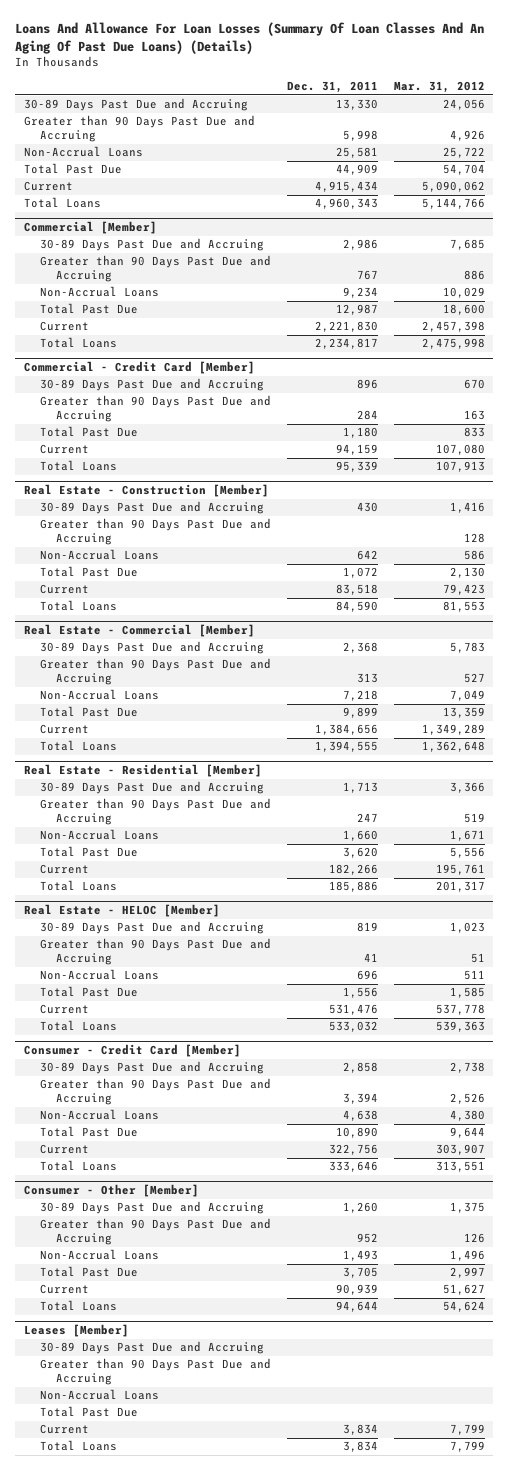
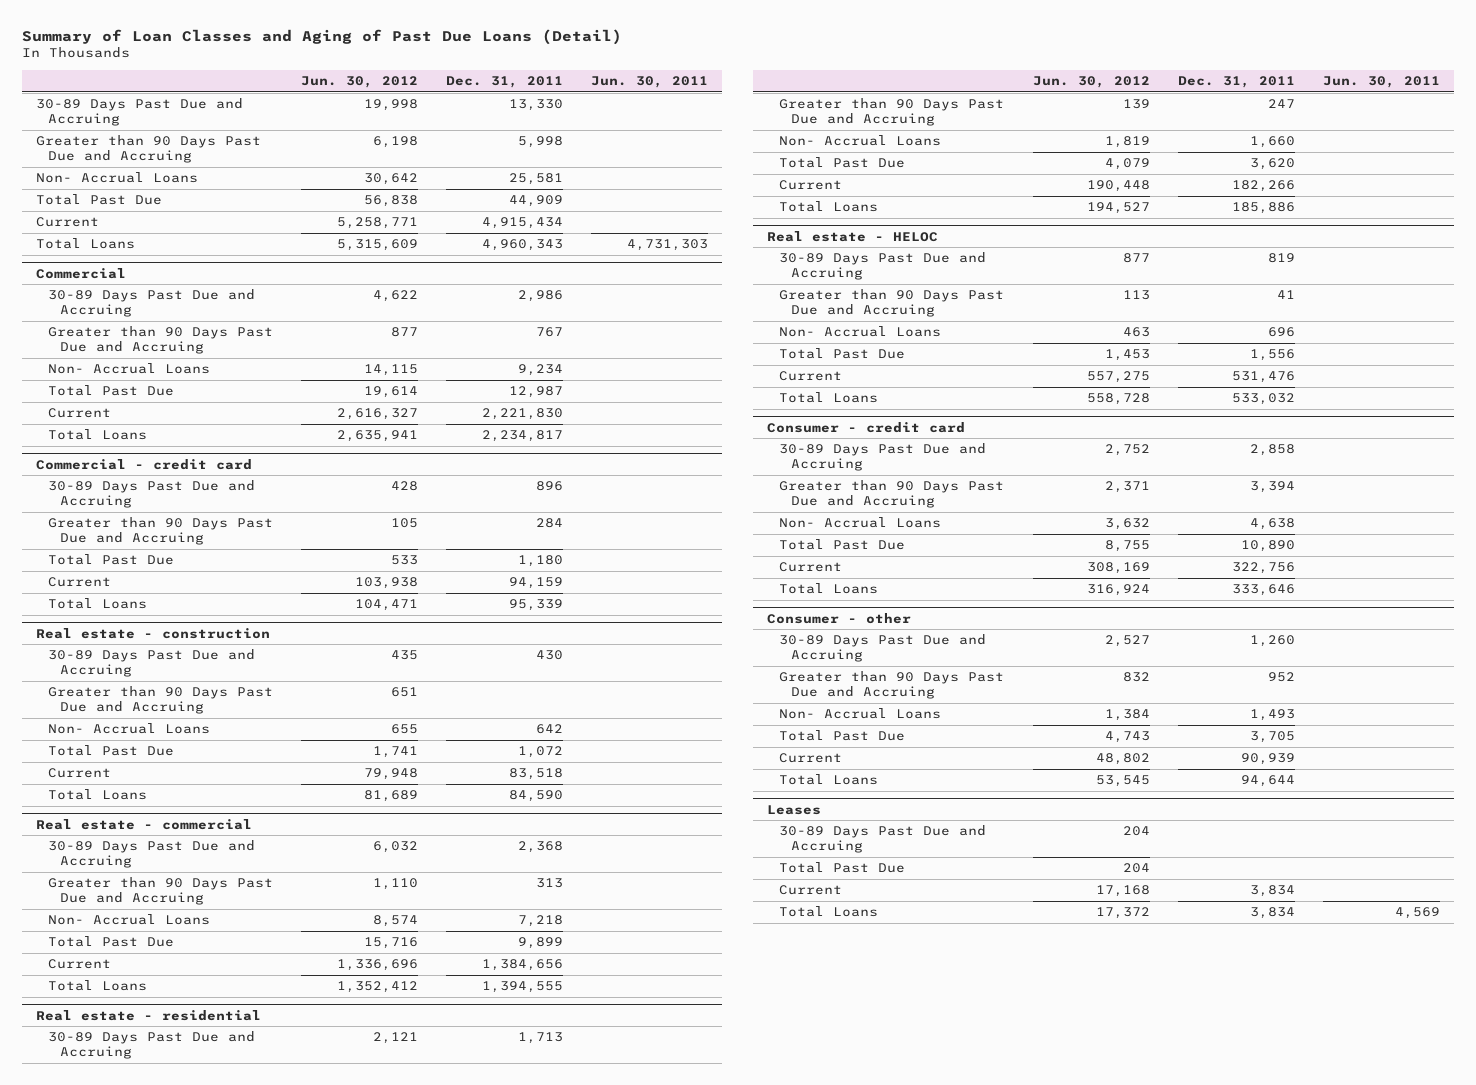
- Loans And Allowance For Loan Losses (Summary Of Loan Classes And An Aging Of Past Due Loans) (Details)
+ Summary of Loan Classes and Aging of Past Due Loans (Detail)
- | Dec. 31, 2011 | Mar. 31, 2012
+ | Jun. 30, 2012 | Dec. 31, 2011 | Jun. 30, 2011
- Non-Accrual Loans | 25,581 | 25,722
+ Non- Accrual Loans | 30,642 | 25,581 |
- Commercial [Member]
+ Commercial
- Non-Accrual Loans | 9,234 | 10,029
+ Non- Accrual Loans | 14,115 | 9,234 |
- Commercial - Credit Card [Member]
+ Commercial - credit card
- Real Estate - Construction [Member]
+ Real estate - construction
- Non-Accrual Loans | 642 | 586
+ Non- Accrual Loans | 655 | 642 |
- Real Estate - Commercial [Member]
+ Real estate - commercial
- Non-Accrual Loans | 7,218 | 7,049
+ Non- Accrual Loans | 8,574 | 7,218 |
- Real Estate - Residential [Member]
+ Real estate - residential
- Non-Accrual Loans | 1,660 | 1,671
+ Non- Accrual Loans | 1,819 | 1,660 |
- Real Estate - HELOC [Member]
+ Real estate - HELOC
- Non-Accrual Loans | 696 | 511
+ Non- Accrual Loans | 463 | 696 |
- Consumer - Credit Card [Member]
+ Consumer - credit card
- Non-Accrual Loans | 4,638 | 4,380
+ Non- Accrual Loans | 3,632 | 4,638 |
- Consumer - Other [Member]
+ Consumer - other
- Non-Accrual Loans | 1,493 | 1,496
+ Non- Accrual Loans | 1,384 | 1,493 |
- Leases [Member]
+ Leases
- Greater than 90 Days Past Due and Accruing
- Non-Accrual Loans

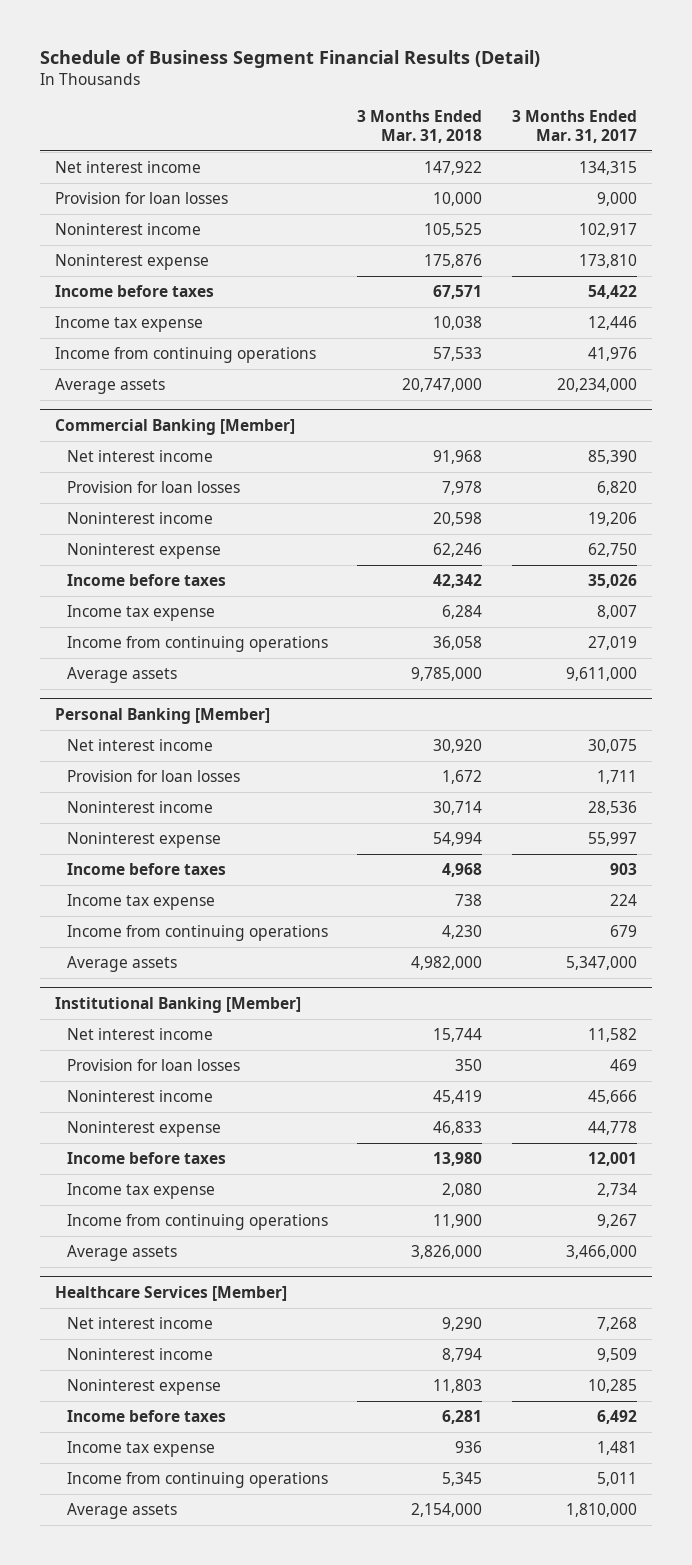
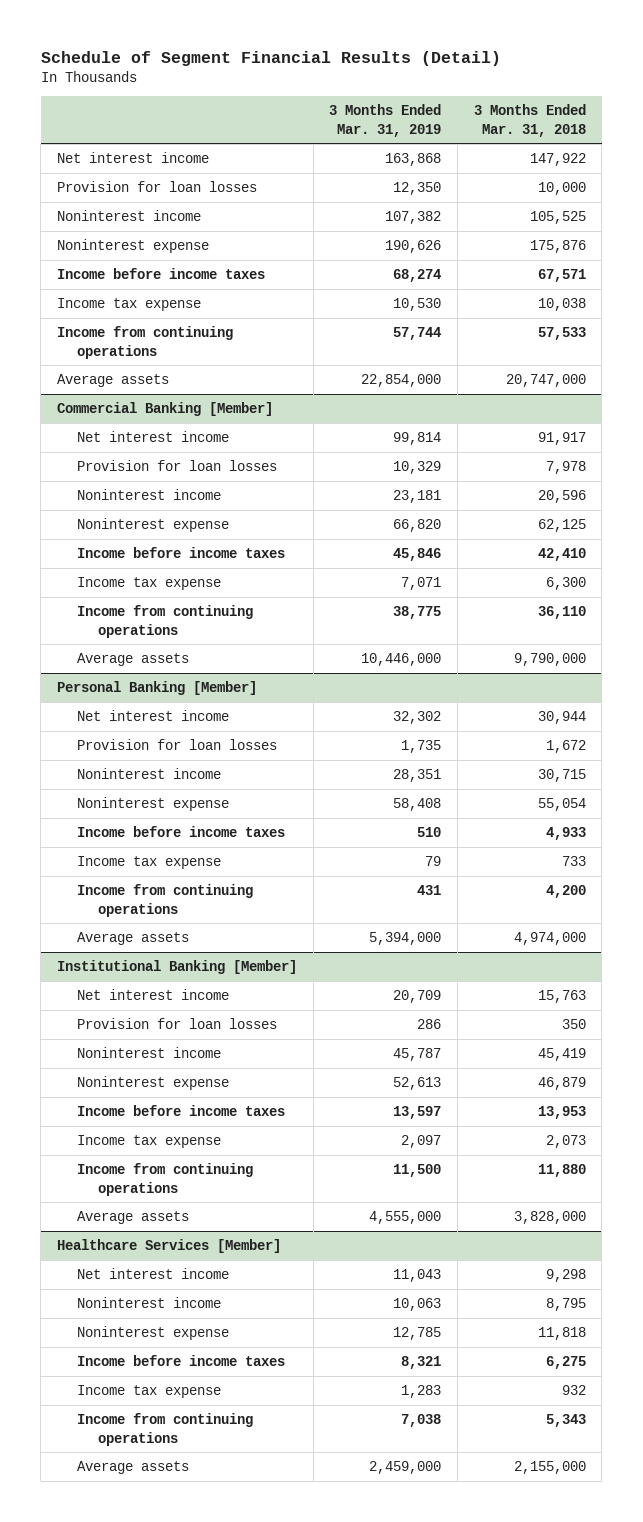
- Schedule of Business Segment Financial Results (Detail)
+ Schedule of Segment Financial Results (Detail)
- | 3 Months Ended Mar. 31, 2018 | 3 Months Ended Mar. 31, 2017
+ | 3 Months Ended Mar. 31, 2019 | 3 Months Ended Mar. 31, 2018
- Income before taxes | 67,571 | 54,422
+ Income before income taxes | 68,274 | 67,571
@ Commercial Banking [Member]
- Net interest income | 91,968 | 85,390
+ Net interest income | 99,814 | 91,917
- Noninterest income | 20,598 | 19,206
- Noninterest expense | 62,246 | 62,750
- Income before taxes | 42,342 | 35,026
- Income tax expense | 6,284 | 8,007
- Income from continuing operations | 36,058 | 27,019
- Average assets | 9,785,000 | 9,611,000
+ Noninterest income | 23,181 | 20,596
+ Noninterest expense | 66,820 | 62,125
+ Income before income taxes | 45,846 | 42,410
+ Income tax expense | 7,071 | 6,300
+ Income from continuing operations | 38,775 | 36,110
+ Average assets | 10,446,000 | 9,790,000
@ Personal Banking [Member]
- Net interest income | 30,920 | 30,075
+ Net interest income | 32,302 | 30,944
- Noninterest income | 30,714 | 28,536
- Noninterest expense | 54,994 | 55,997
- Income before taxes | 4,968 | 903
- Income tax expense | 738 | 224
- Income from continuing operations | 4,230 | 679
- Average assets | 4,982,000 | 5,347,000
+ Noninterest income | 28,351 | 30,715
+ Noninterest expense | 58,408 | 55,054
+ Income before income taxes | 510 | 4,933
+ Income tax expense | 79 | 733
+ Income from continuing operations | 431 | 4,200
+ Average assets | 5,394,000 | 4,974,000
@ Institutional Banking [Member]
- Net interest income | 15,744 | 11,582
+ Net interest income | 20,709 | 15,763
- Noninterest expense | 46,833 | 44,778
- Income before taxes | 13,980 | 12,001
- Income tax expense | 2,080 | 2,734
- Income from continuing operations | 11,900 | 9,267
- Average assets | 3,826,000 | 3,466,000
+ Noninterest expense | 52,613 | 46,879
+ Income before income taxes | 13,597 | 13,953
+ Income tax expense | 2,097 | 2,073
+ Income from continuing operations | 11,500 | 11,880
+ Average assets | 4,555,000 | 3,828,000
@ Healthcare Services [Member]
- Net interest income | 9,290 | 7,268
- Noninterest income | 8,794 | 9,509
- Noninterest expense | 11,803 | 10,285
- Income before taxes | 6,281 | 6,492
- Income tax expense | 936 | 1,481
- Income from continuing operations | 5,345 | 5,011
- Average assets | 2,154,000 | 1,810,000
+ Net interest income | 11,043 | 9,298
+ Noninterest income | 10,063 | 8,795
+ Noninterest expense | 12,785 | 11,818
+ Income before income taxes | 8,321 | 6,275
+ Income tax expense | 1,283 | 932
+ Income from continuing operations | 7,038 | 5,343
+ Average assets | 2,459,000 | 2,155,000

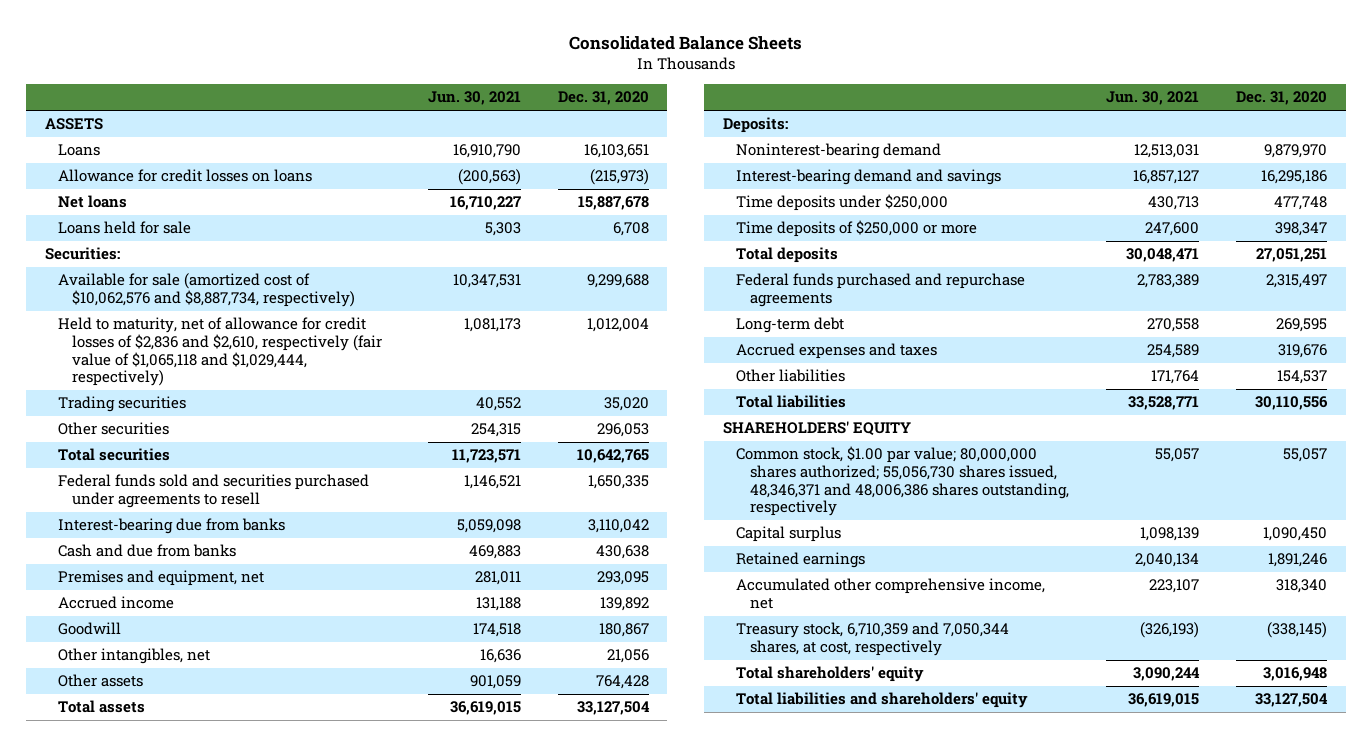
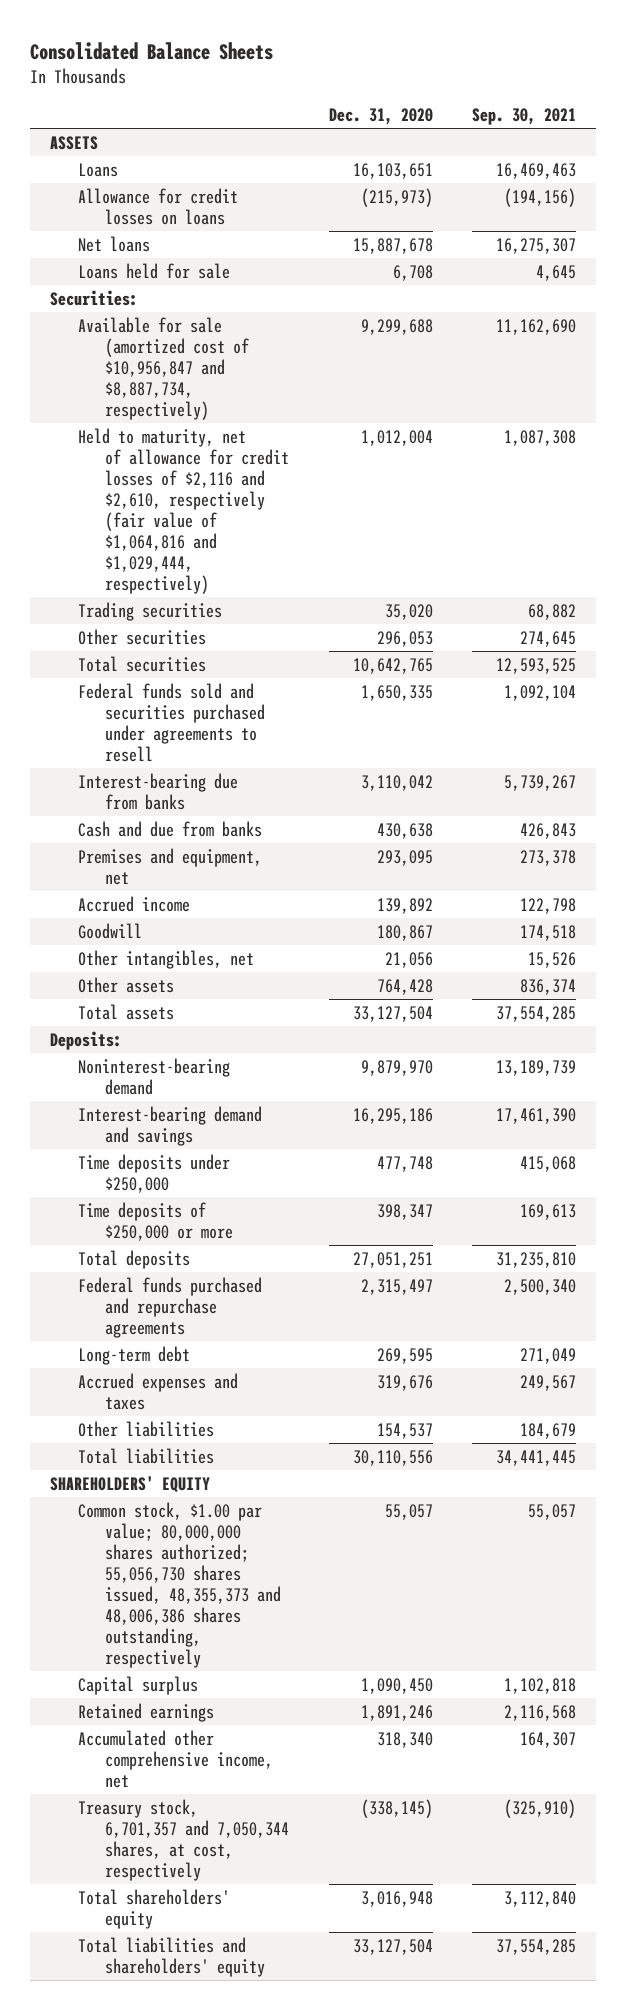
- | Jun. 30, 2021 | Dec. 31, 2020
+ | Dec. 31, 2020 | Sep. 30, 2021
- Available for sale (amortized cost of $10,062,576 and $8,887,734, respectively) | 10,347,531 | 9,299,688
- Held to maturity, net of allowance for credit losses of $2,836 and $2,610, respectively (fair value of $1,065,118 and $1,029,444, respectively) | 1,081,173 | 1,012,004
+ Available for sale (amortized cost of $10,956,847 and $8,887,734, respectively) | 9,299,688 | 11,162,690
+ Held to maturity, net of allowance for credit losses of $2,116 and $2,610, respectively (fair value of $1,064,816 and $1,029,444, respectively) | 1,012,004 | 1,087,308
- Common stock, $1.00 par value; 80,000,000 shares authorized; 55,056,730 shares issued, 48,346,371 and 48,006,386 shares outstanding, respectively | 55,057 | 55,057
+ Common stock, $1.00 par value; 80,000,000 shares authorized; 55,056,730 shares issued, 48,355,373 and 48,006,386 shares outstanding, respectively | 55,057 | 55,057
- Treasury stock, 6,710,359 and 7,050,344 shares, at cost, respectively | (326,193) | (338,145)
+ Treasury stock, 6,701,357 and 7,050,344 shares, at cost, respectively | (338,145) | (325,910)

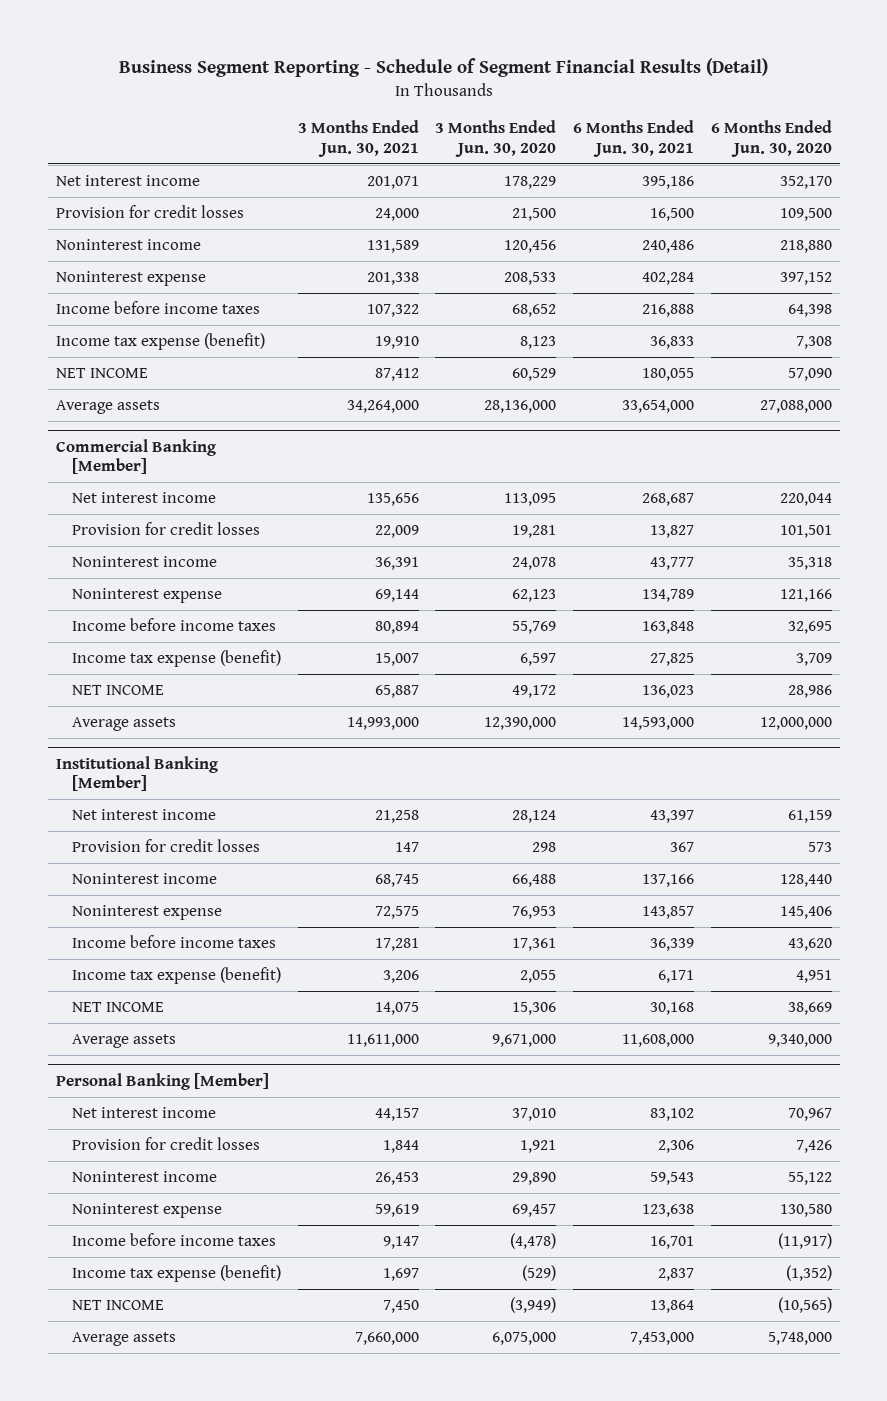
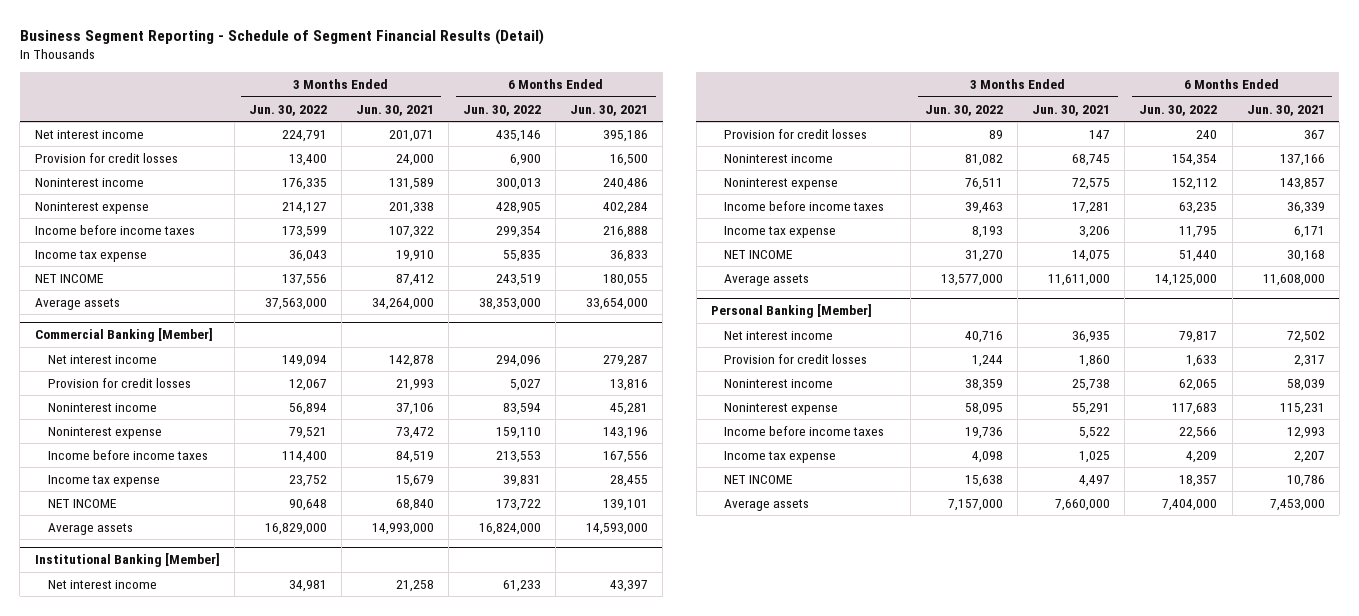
- | 3 Months Ended Jun. 30, 2021 | 3 Months Ended Jun. 30, 2020 | 6 Months Ended Jun. 30, 2021 | 6 Months Ended Jun. 30, 2020
+ | 3 Months Ended Jun. 30, 2022 | 3 Months Ended Jun. 30, 2021 | 6 Months Ended Jun. 30, 2022 | 6 Months Ended Jun. 30, 2021
- Income tax expense (benefit) | 19,910 | 8,123 | 36,833 | 7,308
+ Income tax expense | 36,043 | 19,910 | 55,835 | 36,833
@ Commercial Banking [Member]
- Net interest income | 135,656 | 113,095 | 268,687 | 220,044
- Provision for credit losses | 22,009 | 19,281 | 13,827 | 101,501
- Noninterest income | 36,391 | 24,078 | 43,777 | 35,318
- Noninterest expense | 69,144 | 62,123 | 134,789 | 121,166
- Income before income taxes | 80,894 | 55,769 | 163,848 | 32,695
- Income tax expense (benefit) | 15,007 | 6,597 | 27,825 | 3,709
- NET INCOME | 65,887 | 49,172 | 136,023 | 28,986
+ Net interest income | 149,094 | 142,878 | 294,096 | 279,287
+ Provision for credit losses | 12,067 | 21,993 | 5,027 | 13,816
+ Noninterest income | 56,894 | 37,106 | 83,594 | 45,281
+ Noninterest expense | 79,521 | 73,472 | 159,110 | 143,196
+ Income before income taxes | 114,400 | 84,519 | 213,553 | 167,556
+ Income tax expense | 23,752 | 15,679 | 39,831 | 28,455
+ NET INCOME | 90,648 | 68,840 | 173,722 | 139,101
@ Institutional Banking [Member]
- Income tax expense (benefit) | 3,206 | 2,055 | 6,171 | 4,951
+ Income tax expense | 8,193 | 3,206 | 11,795 | 6,171
@ Personal Banking [Member]
- Net interest income | 44,157 | 37,010 | 83,102 | 70,967
- Provision for credit losses | 1,844 | 1,921 | 2,306 | 7,426
- Noninterest income | 26,453 | 29,890 | 59,543 | 55,122
- Noninterest expense | 59,619 | 69,457 | 123,638 | 130,580
- Income before income taxes | 9,147 | (4,478) | 16,701 | (11,917)
- Income tax expense (benefit) | 1,697 | (529) | 2,837 | (1,352)
- NET INCOME | 7,450 | (3,949) | 13,864 | (10,565)
+ Net interest income | 40,716 | 36,935 | 79,817 | 72,502
+ Provision for credit losses | 1,244 | 1,860 | 1,633 | 2,317
+ Noninterest income | 38,359 | 25,738 | 62,065 | 58,039
+ Noninterest expense | 58,095 | 55,291 | 117,683 | 115,231
+ Income before income taxes | 19,736 | 5,522 | 22,566 | 12,993
+ Income tax expense | 4,098 | 1,025 | 4,209 | 2,207
+ NET INCOME | 15,638 | 4,497 | 18,357 | 10,786

